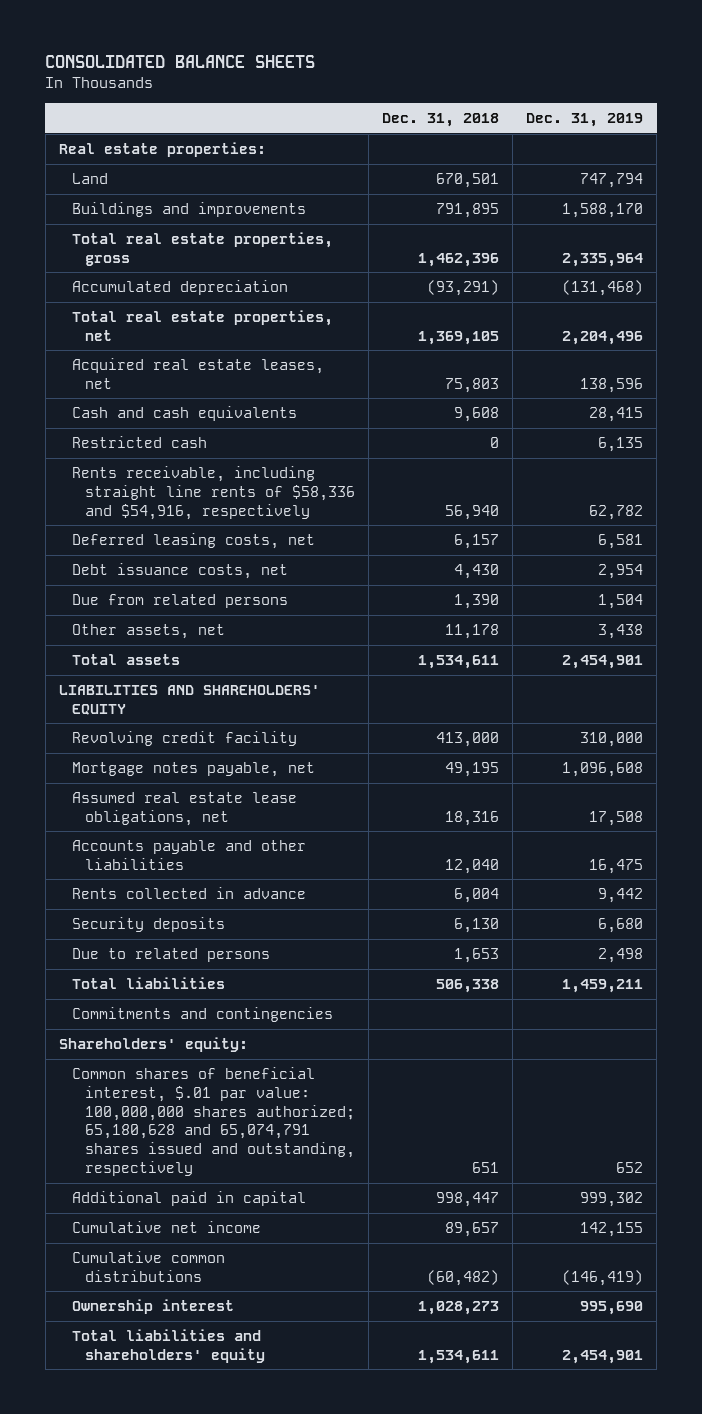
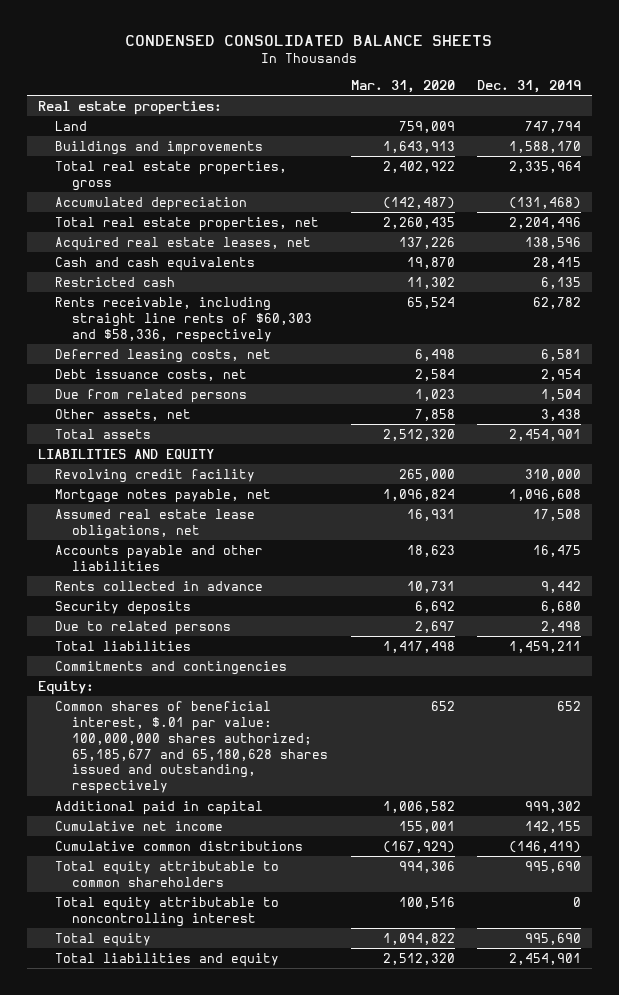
- CONSOLIDATED BALANCE SHEETS
+ CONDENSED CONSOLIDATED BALANCE SHEETS
- | Dec. 31, 2018 | Dec. 31, 2019
+ | Mar. 31, 2020 | Dec. 31, 2019
- Rents receivable, including straight line rents of $58,336 and $54,916, respectively | 56,940 | 62,782
+ Rents receivable, including straight line rents of $60,303 and $58,336, respectively | 65,524 | 62,782
- LIABILITIES AND SHAREHOLDERS' EQUITY
+ LIABILITIES AND EQUITY
- Shareholders' equity:
- Common shares of beneficial interest, $.01 par value: 100,000,000 shares authorized; 65,180,628 and 65,074,791 shares issued and outstanding, respectively | 651 | 652
+ Equity:
+ Common shares of beneficial interest, $.01 par value: 100,000,000 shares authorized; 65,185,677 and 65,180,628 shares issued and outstanding, respectively | 652 | 652
- Ownership interest | 1,028,273 | 995,690
- Total liabilities and shareholders' equity | 1,534,611 | 2,454,901
+ Total equity attributable to common shareholders | 994,306 | 995,690
+ Total equity attributable to noncontrolling interest | 100,516 | 0
+ Total equity | 1,094,822 | 995,690
+ Total liabilities and equity | 2,512,320 | 2,454,901

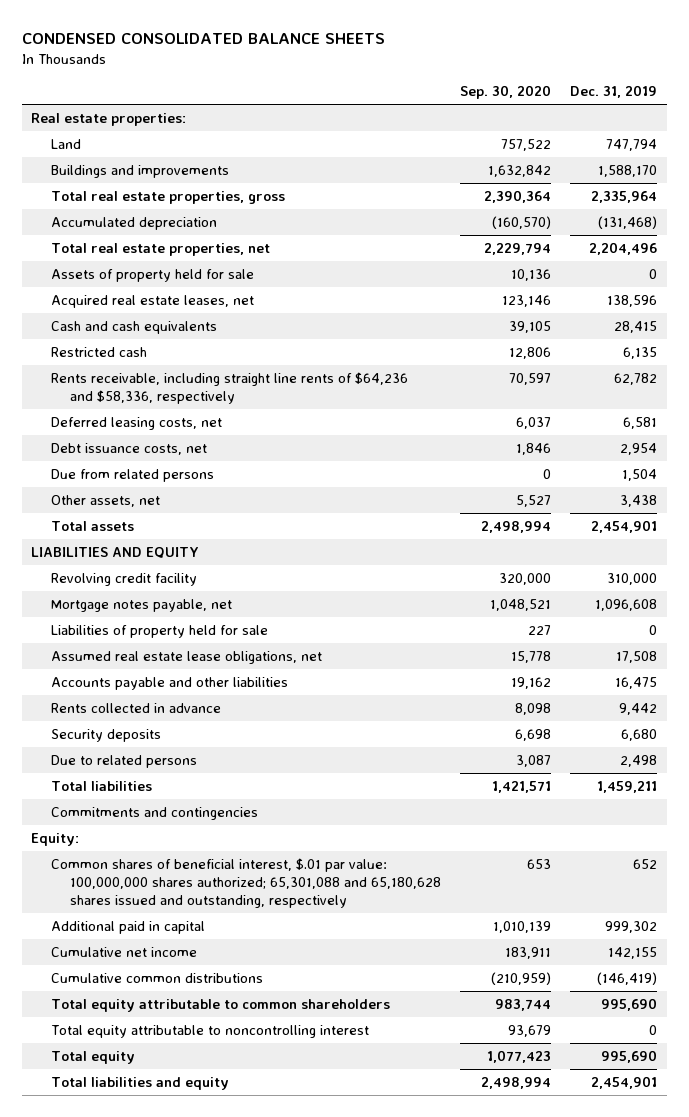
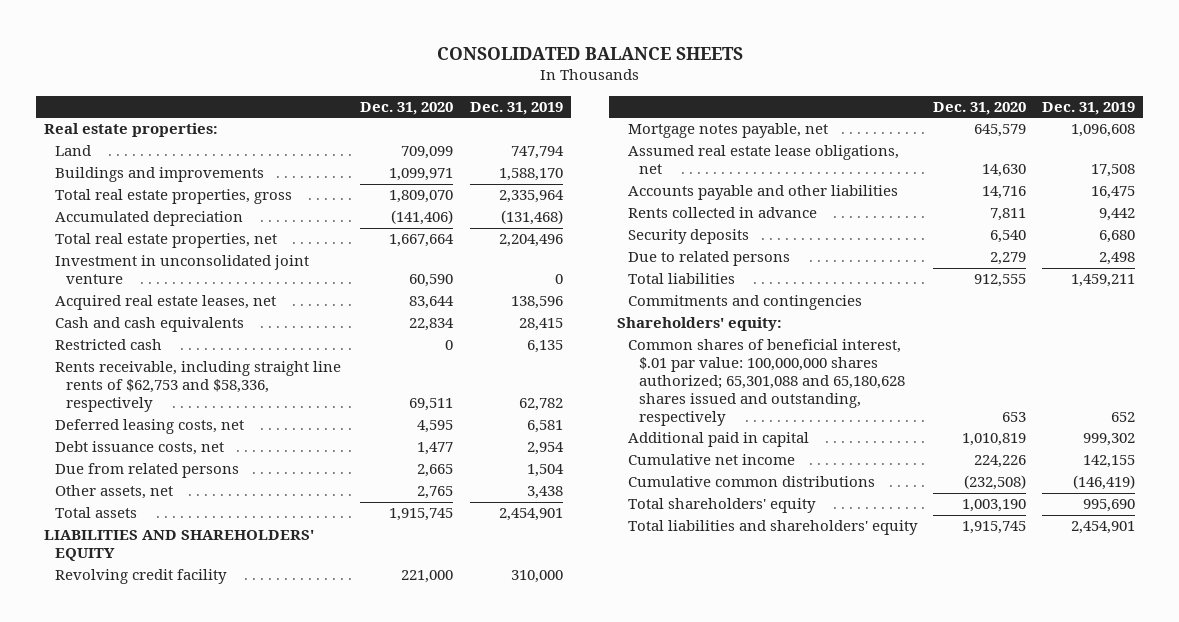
- CONDENSED CONSOLIDATED BALANCE SHEETS
+ CONSOLIDATED BALANCE SHEETS
- | Sep. 30, 2020 | Dec. 31, 2019
+ | Dec. 31, 2020 | Dec. 31, 2019
- Assets of property held for sale | 10,136 | 0
+ Investment in unconsolidated joint venture | 60,590 | 0
- Rents receivable, including straight line rents of $64,236 and $58,336, respectively | 70,597 | 62,782
+ Rents receivable, including straight line rents of $62,753 and $58,336, respectively | 69,511 | 62,782
- LIABILITIES AND EQUITY
+ LIABILITIES AND SHAREHOLDERS' EQUITY
- Liabilities of property held for sale | 227 | 0
- Equity:
+ Shareholders' equity:
- Total equity attributable to common shareholders | 983,744 | 995,690
- Total equity attributable to noncontrolling interest | 93,679 | 0
- Total equity | 1,077,423 | 995,690
- Total liabilities and equity | 2,498,994 | 2,454,901
+ Total shareholders' equity | 1,003,190 | 995,690
+ Total liabilities and shareholders' equity | 1,915,745 | 2,454,901

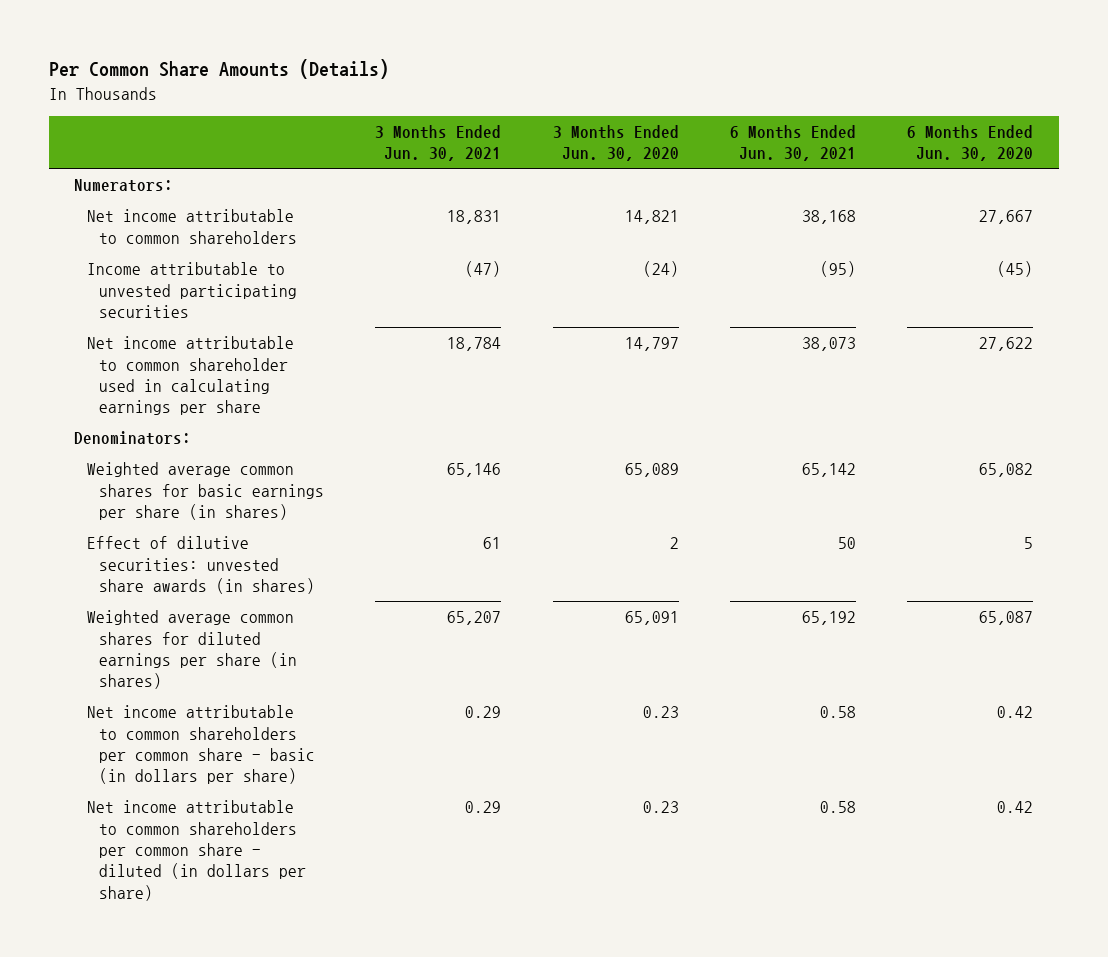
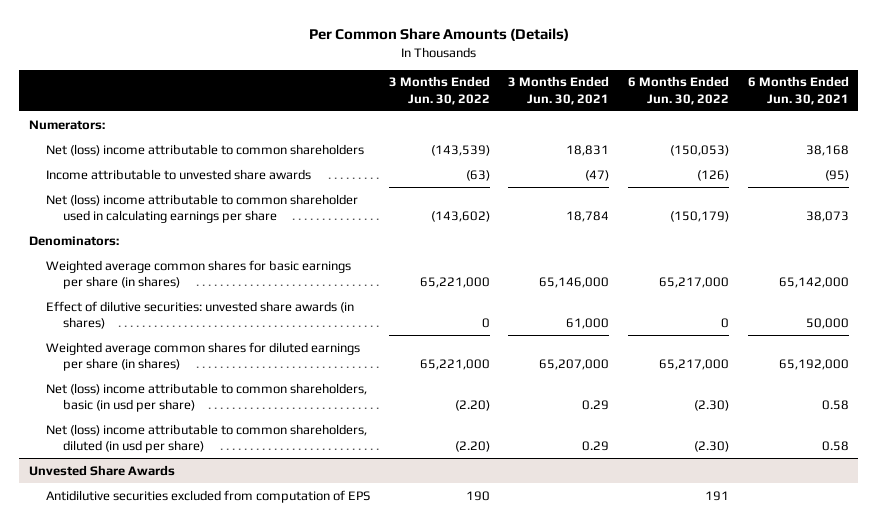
- | 3 Months Ended Jun. 30, 2021 | 3 Months Ended Jun. 30, 2020 | 6 Months Ended Jun. 30, 2021 | 6 Months Ended Jun. 30, 2020
+ | 3 Months Ended Jun. 30, 2022 | 3 Months Ended Jun. 30, 2021 | 6 Months Ended Jun. 30, 2022 | 6 Months Ended Jun. 30, 2021
- Net income attributable to common shareholders | 18,831 | 14,821 | 38,168 | 27,667
- Income attributable to unvested participating securities | (47) | (24) | (95) | (45)
- Net income attributable to common shareholder used in calculating earnings per share | 18,784 | 14,797 | 38,073 | 27,622
+ Net (loss) income attributable to common shareholders | (143,539) | 18,831 | (150,053) | 38,168
+ Income attributable to unvested share awards | (63) | (47) | (126) | (95)
+ Net (loss) income attributable to common shareholder used in calculating earnings per share | (143,602) | 18,784 | (150,179) | 38,073
- Weighted average common shares for basic earnings per share (in shares) | 65,146 | 65,089 | 65,142 | 65,082
- Effect of dilutive securities: unvested share awards (in shares) | 61 | 2 | 50 | 5
- Weighted average common shares for diluted earnings per share (in shares) | 65,207 | 65,091 | 65,192 | 65,087
- Net income attributable to common shareholders per common share - basic (in dollars per share) | 0.29 | 0.23 | 0.58 | 0.42
- Net income attributable to common shareholders per common share - diluted (in dollars per share) | 0.29 | 0.23 | 0.58 | 0.42
+ Weighted average common shares for basic earnings per share (in shares) | 65,221,000 | 65,146,000 | 65,217,000 | 65,142,000
+ Effect of dilutive securities: unvested share awards (in shares) | 0 | 61,000 | 0 | 50,000
+ Weighted average common shares for diluted earnings per share (in shares) | 65,221,000 | 65,207,000 | 65,217,000 | 65,192,000
+ Net (loss) income attributable to common shareholders, basic (in usd per share) | (2.20) | 0.29 | (2.30) | 0.58
+ Net (loss) income attributable to common shareholders, diluted (in usd per share) | (2.20) | 0.29 | (2.30) | 0.58
+ Unvested Share Awards
+ Antidilutive securities excluded from computation of EPS | 190 | | 191 |

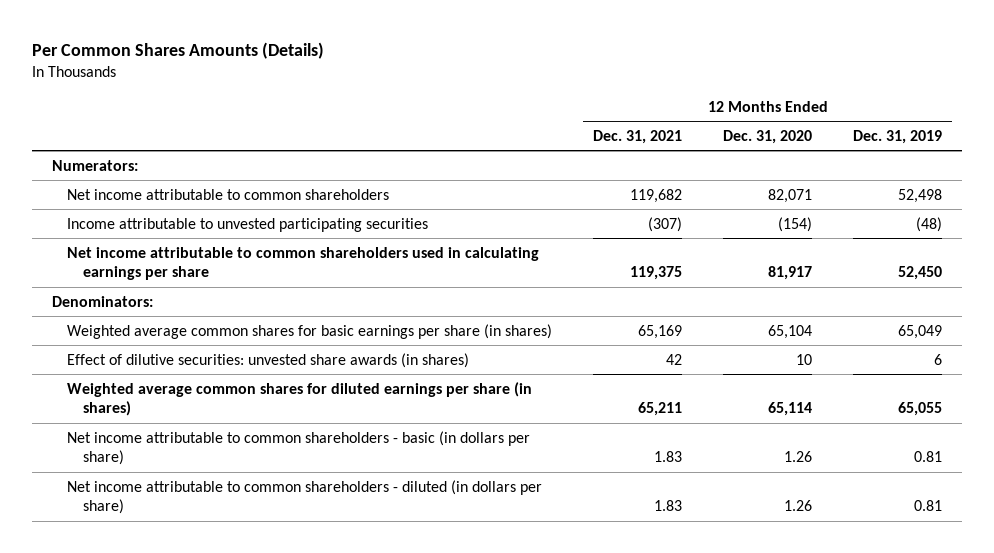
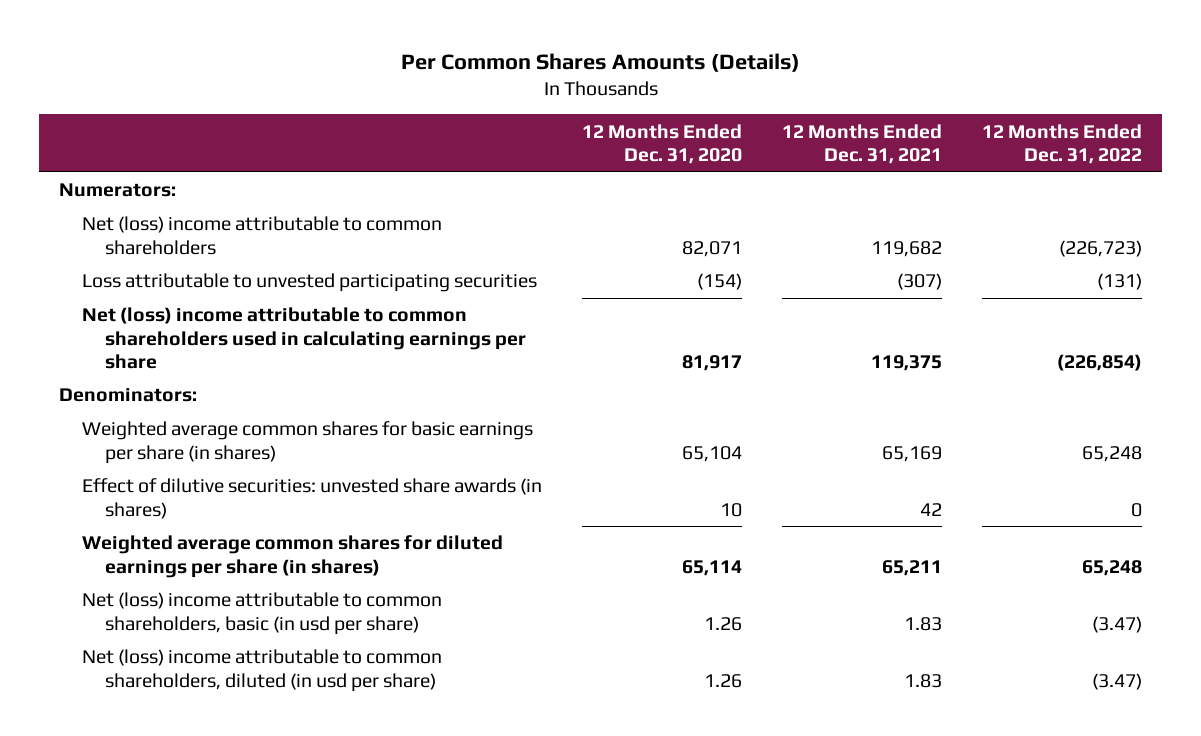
- | 12 Months Ended Dec. 31, 2021 | 12 Months Ended Dec. 31, 2020 | 12 Months Ended Dec. 31, 2019
+ | 12 Months Ended Dec. 31, 2020 | 12 Months Ended Dec. 31, 2021 | 12 Months Ended Dec. 31, 2022
- Net income attributable to common shareholders | 119,682 | 82,071 | 52,498
- Income attributable to unvested participating securities | (307) | (154) | (48)
- Net income attributable to common shareholders used in calculating earnings per share | 119,375 | 81,917 | 52,450
+ Net (loss) income attributable to common shareholders | 82,071 | 119,682 | (226,723)
+ Loss attributable to unvested participating securities | (154) | (307) | (131)
+ Net (loss) income attributable to common shareholders used in calculating earnings per share | 81,917 | 119,375 | (226,854)
- Net income attributable to common shareholders - basic (in dollars per share) | 1.83 | 1.26 | 0.81
- Net income attributable to common shareholders - diluted (in dollars per share) | 1.83 | 1.26 | 0.81
+ Net (loss) income attributable to common shareholders, basic (in usd per share) | 1.26 | 1.83 | (3.47)
+ Net (loss) income attributable to common shareholders, diluted (in usd per share) | 1.26 | 1.83 | (3.47)

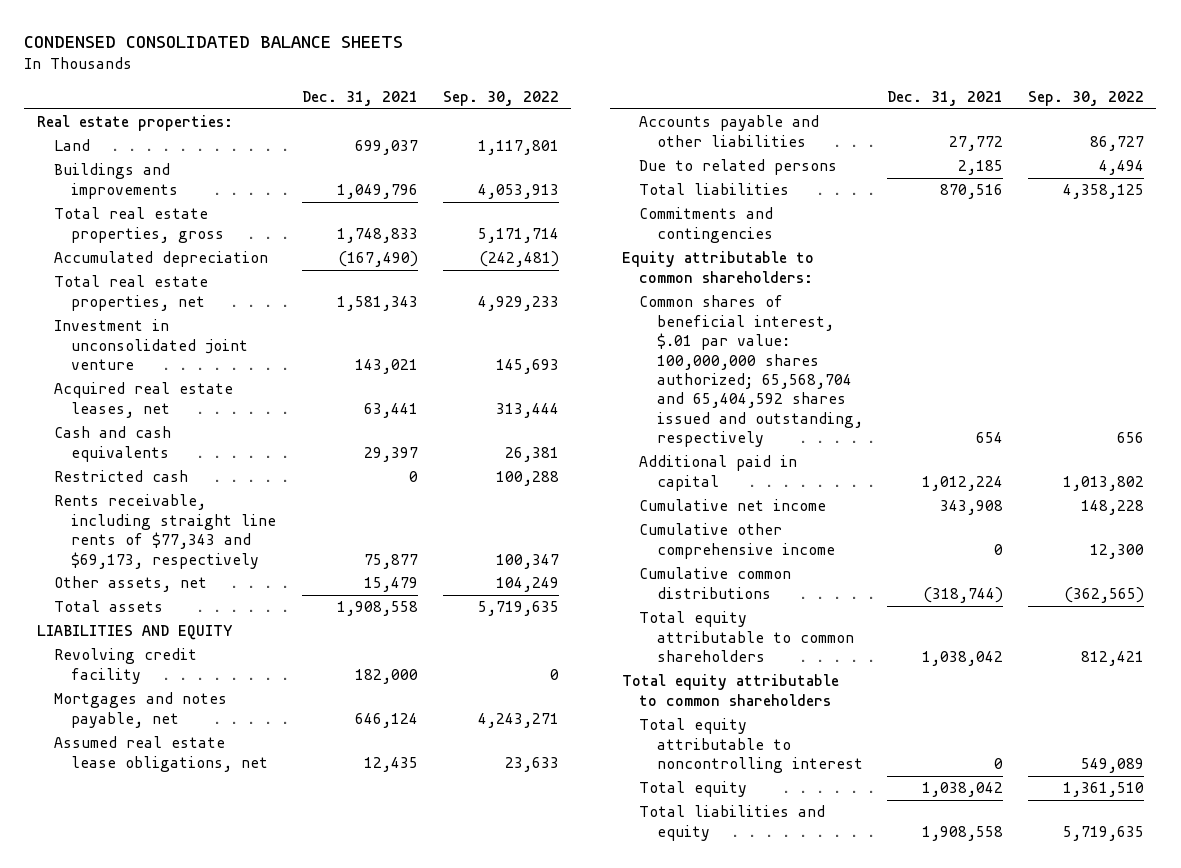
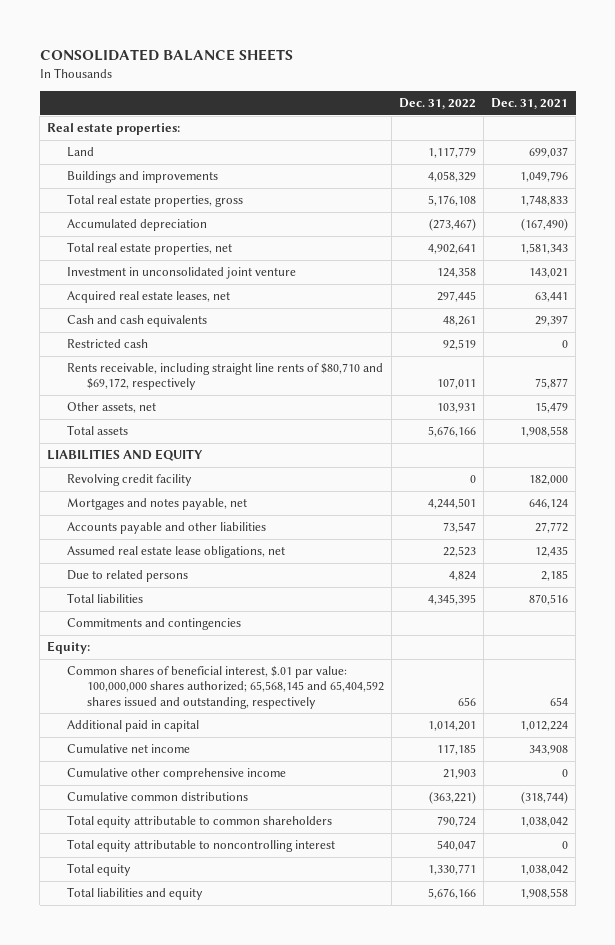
- CONDENSED CONSOLIDATED BALANCE SHEETS
+ CONSOLIDATED BALANCE SHEETS
- | Dec. 31, 2021 | Sep. 30, 2022
+ | Dec. 31, 2022 | Dec. 31, 2021
- Rents receivable, including straight line rents of $77,343 and $69,173, respectively | 75,877 | 100,347
+ Rents receivable, including straight line rents of $80,710 and $69,172, respectively | 107,011 | 75,877
moved down: Assumed real estate lease obligations, net | 22,523 | 12,435
- Equity attributable to common shareholders:
- Common shares of beneficial interest, $.01 par value: 100,000,000 shares authorized; 65,568,704 and 65,404,592 shares issued and outstanding, respectively | 654 | 656
+ Equity:
+ Common shares of beneficial interest, $.01 par value: 100,000,000 shares authorized; 65,568,145 and 65,404,592 shares issued and outstanding, respectively | 656 | 654
- Total equity attributable to common shareholders

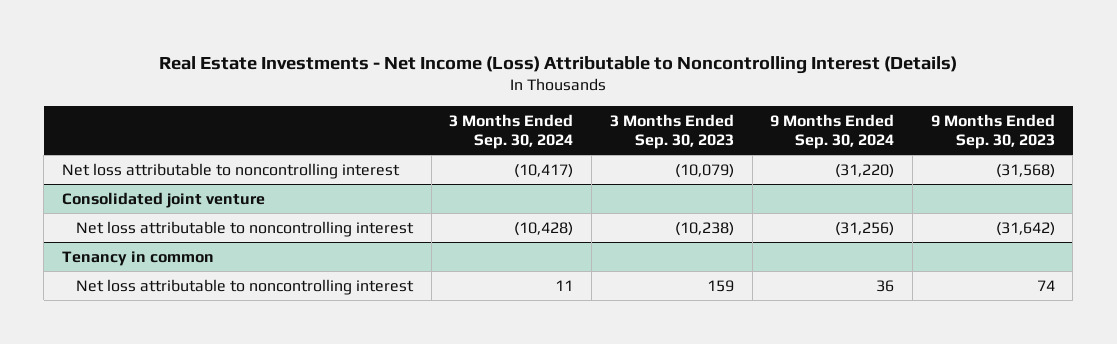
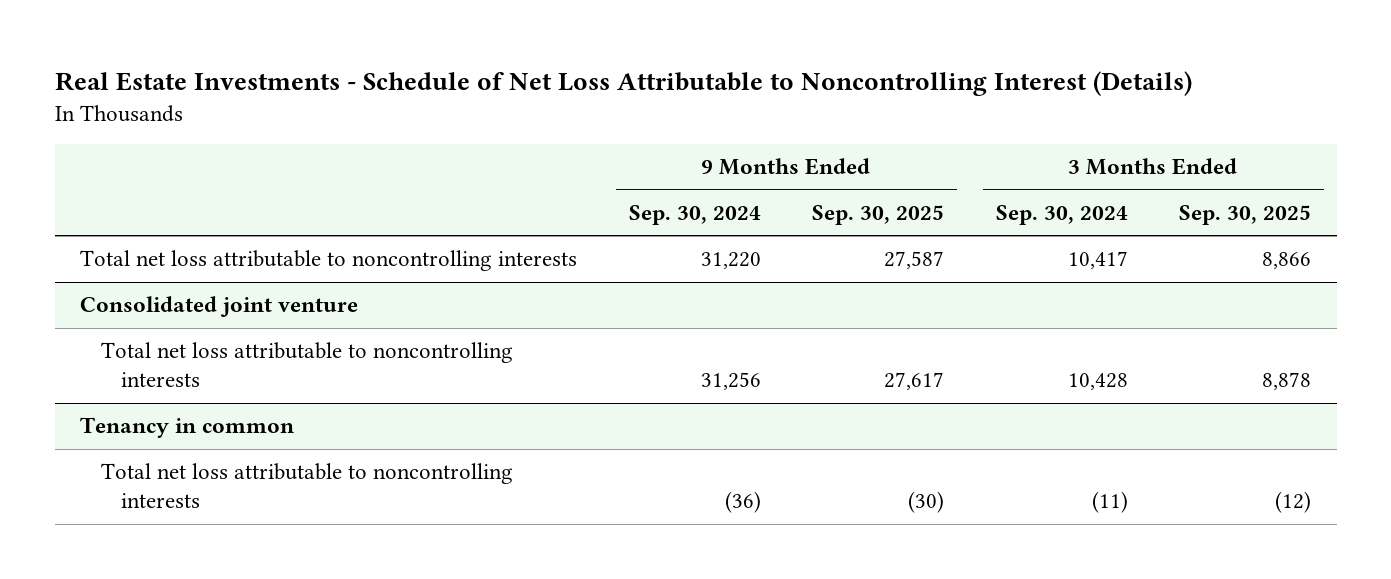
- Real Estate Investments - Net Income (Loss) Attributable to Noncontrolling Interest (Details)
+ Real Estate Investments - Schedule of Net Loss Attributable to Noncontrolling Interest (Details)
- | 3 Months Ended Sep. 30, 2024 | 3 Months Ended Sep. 30, 2023 | 9 Months Ended Sep. 30, 2024 | 9 Months Ended Sep. 30, 2023
+ | 9 Months Ended Sep. 30, 2024 | 9 Months Ended Sep. 30, 2025 | 3 Months Ended Sep. 30, 2024 | 3 Months Ended Sep. 30, 2025
- Net loss attributable to noncontrolling interest | (10,417) | (10,079) | (31,220) | (31,568)
+ Total net loss attributable to noncontrolling interests | 31,220 | 27,587 | 10,417 | 8,866
@ Consolidated joint venture
- Net loss attributable to noncontrolling interest | (10,428) | (10,238) | (31,256) | (31,642)
+ Total net loss attributable to noncontrolling interests | 31,256 | 27,617 | 10,428 | 8,878
@ Tenancy in common
- Net loss attributable to noncontrolling interest | 11 | 159 | 36 | 74
+ Total net loss attributable to noncontrolling interests | (36) | (30) | (11) | (12)

